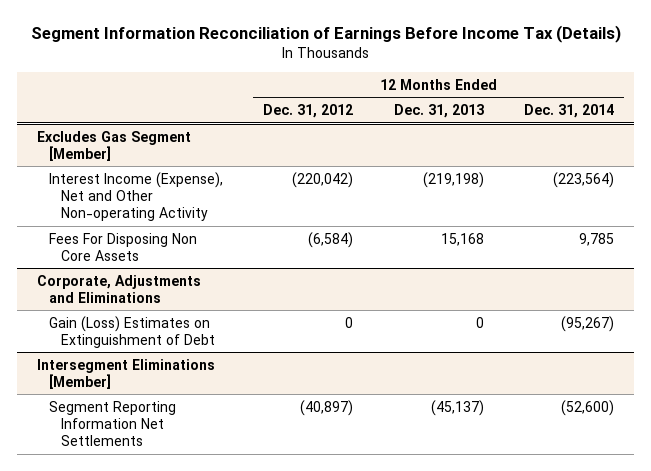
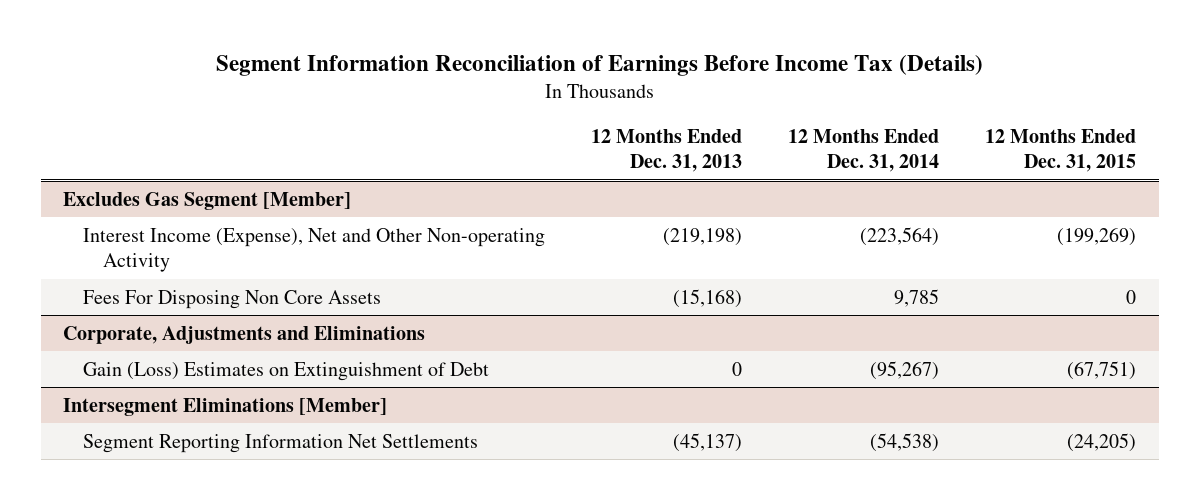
- | 12 Months Ended Dec. 31, 2012 | 12 Months Ended Dec. 31, 2013 | 12 Months Ended Dec. 31, 2014
+ | 12 Months Ended Dec. 31, 2013 | 12 Months Ended Dec. 31, 2014 | 12 Months Ended Dec. 31, 2015
@ Excludes Gas Segment [Member]
- Fees For Disposing Non Core Assets | (6,584) | 15,168 | 9,785
+ Fees For Disposing Non Core Assets | (15,168) | 9,785 | 0
@ Intersegment Eliminations [Member]
- Segment Reporting Information Net Settlements | (40,897) | (45,137) | (52,600)
+ Segment Reporting Information Net Settlements | (45,137) | (54,538) | (24,205)

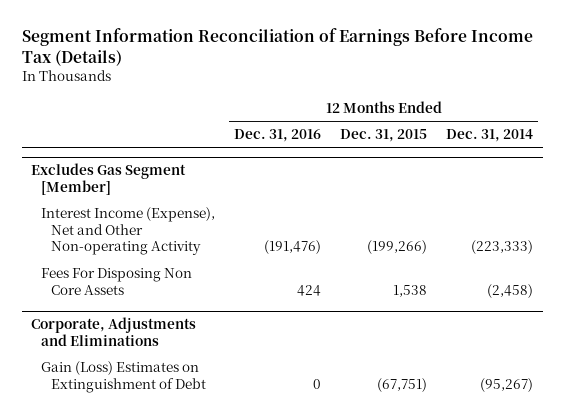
- | 12 Months Ended Dec. 31, 2013 | 12 Months Ended Dec. 31, 2014 | 12 Months Ended Dec. 31, 2015
+ | 12 Months Ended Dec. 31, 2016 | 12 Months Ended Dec. 31, 2015 | 12 Months Ended Dec. 31, 2014
@ Excludes Gas Segment [Member]
- Interest Income (Expense), Net and Other Non-operating Activity | (219,198) | (223,564) | (199,269)
- Fees For Disposing Non Core Assets | (15,168) | 9,785 | 0
+ Interest Income (Expense), Net and Other Non-operating Activity | (191,476) | (199,266) | (223,333)
+ Fees For Disposing Non Core Assets | 424 | 1,538 | (2,458)
- Intersegment Eliminations [Member]
- Segment Reporting Information Net Settlements | (45,137) | (54,538) | (24,205)

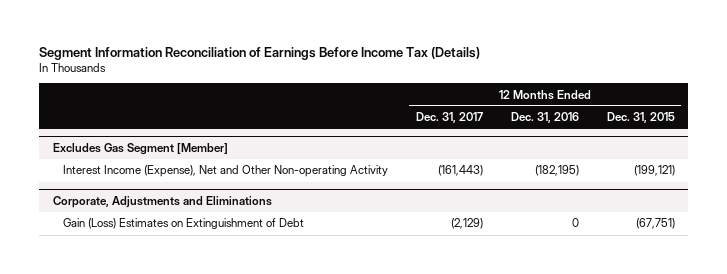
- | 12 Months Ended Dec. 31, 2016 | 12 Months Ended Dec. 31, 2015 | 12 Months Ended Dec. 31, 2014
+ | 12 Months Ended Dec. 31, 2017 | 12 Months Ended Dec. 31, 2016 | 12 Months Ended Dec. 31, 2015
@ Excludes Gas Segment [Member]
- Interest Income (Expense), Net and Other Non-operating Activity | (191,476) | (199,266) | (223,333)
- Fees For Disposing Non Core Assets | 424 | 1,538 | (2,458)
+ Interest Income (Expense), Net and Other Non-operating Activity | (161,443) | (182,195) | (199,121)

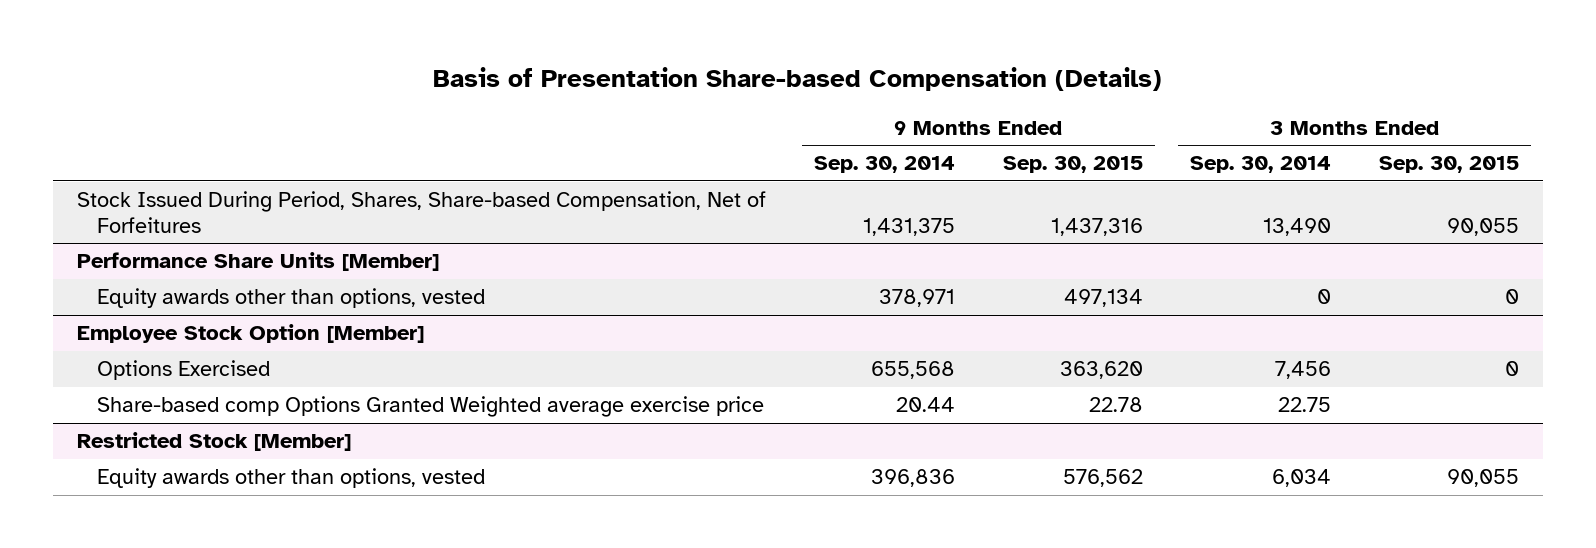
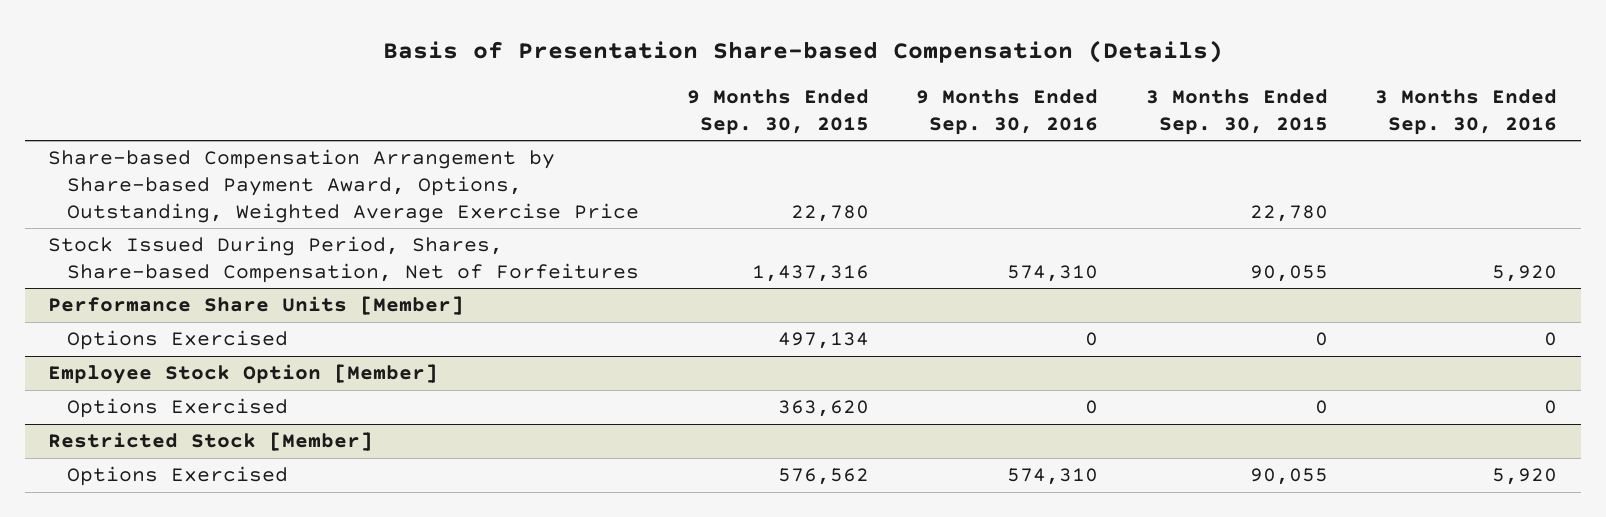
- | 9 Months Ended Sep. 30, 2014 | 9 Months Ended Sep. 30, 2015 | 3 Months Ended Sep. 30, 2014 | 3 Months Ended Sep. 30, 2015
+ | 9 Months Ended Sep. 30, 2015 | 9 Months Ended Sep. 30, 2016 | 3 Months Ended Sep. 30, 2015 | 3 Months Ended Sep. 30, 2016
+ Share-based Compensation Arrangement by Share-based Payment Award, Options, Outstanding, Weighted Average Exercise Price | 22,780 | | 22,780 |
@ Performance Share Units [Member]
- Equity awards other than options, vested | 378,971 | 497,134 | 0 | 0
+ Options Exercised | 497,134 | 0 | 0 | 0
@ Employee Stock Option [Member]
- Share-based comp Options Granted Weighted average exercise price | 20.44 | 22.78 | 22.75 |
@ Restricted Stock [Member]
- Equity awards other than options, vested | 396,836 | 576,562 | 6,034 | 90,055
+ Options Exercised | 576,562 | 574,310 | 90,055 | 5,920

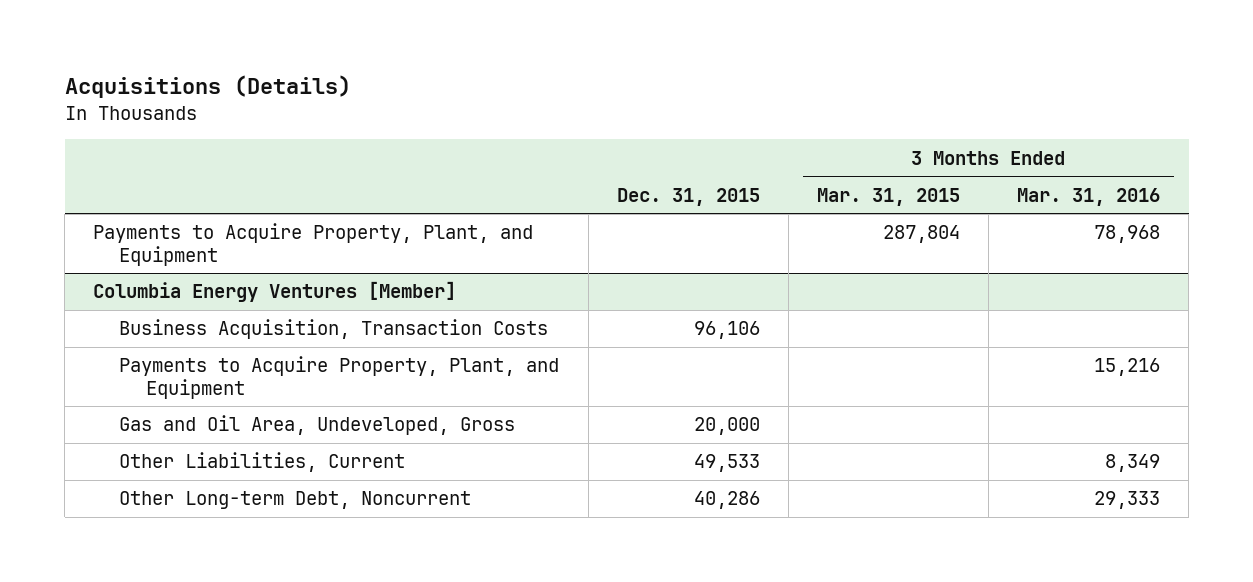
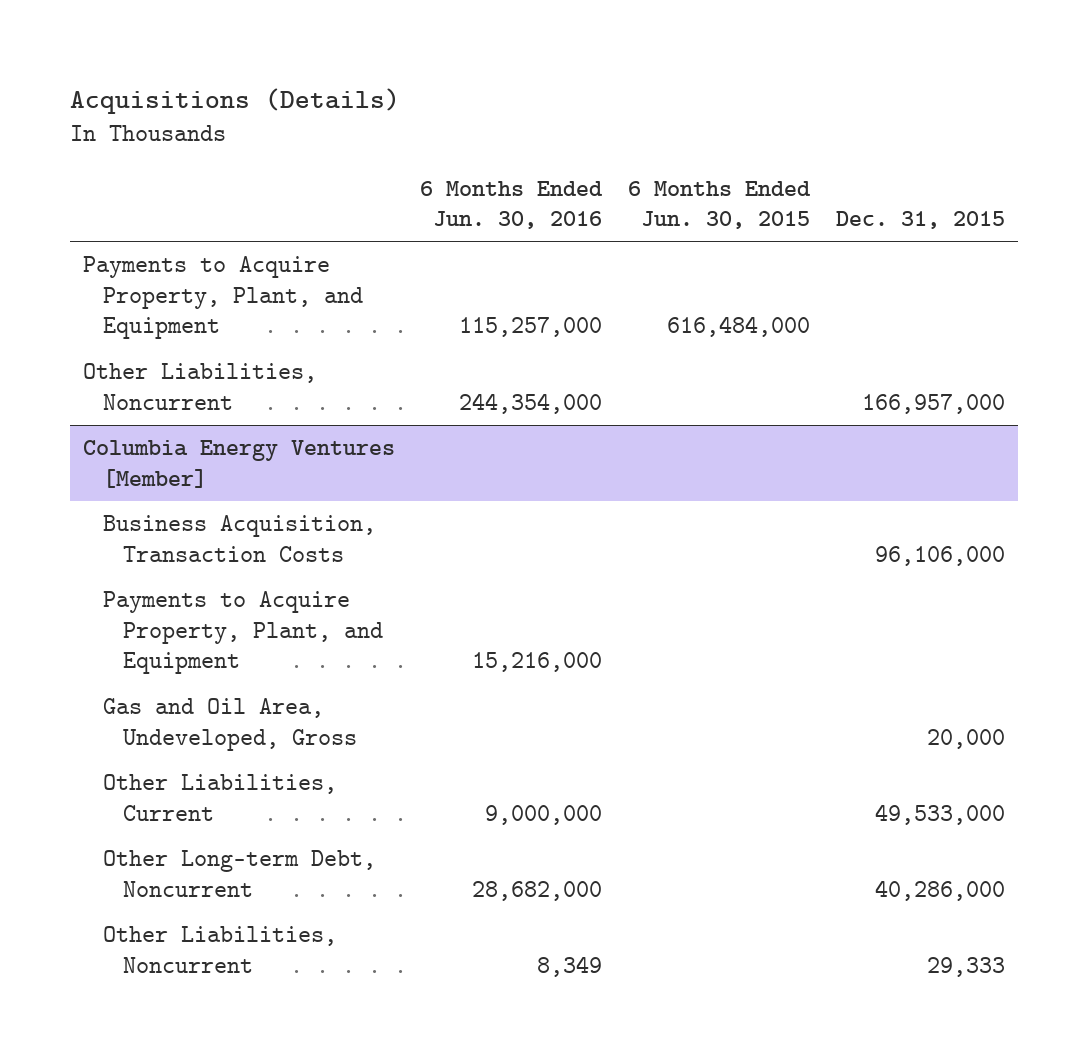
- | Dec. 31, 2015 | 3 Months Ended Mar. 31, 2015 | 3 Months Ended Mar. 31, 2016
+ | 6 Months Ended Jun. 30, 2016 | 6 Months Ended Jun. 30, 2015 | Dec. 31, 2015
+ Other Liabilities, Noncurrent | 244,354,000 | | 166,957,000
@ Columbia Energy Ventures [Member]
- Business Acquisition, Transaction Costs | 96,106 | |
+ Business Acquisition, Transaction Costs | | | 96,106,000
- Other Liabilities, Current | 49,533 | | 8,349
- Other Long-term Debt, Noncurrent | 40,286 | | 29,333
+ Other Liabilities, Current | 9,000,000 | | 49,533,000
+ Other Long-term Debt, Noncurrent | 28,682,000 | | 40,286,000
+ Other Liabilities, Noncurrent | 8,349 | | 29,333

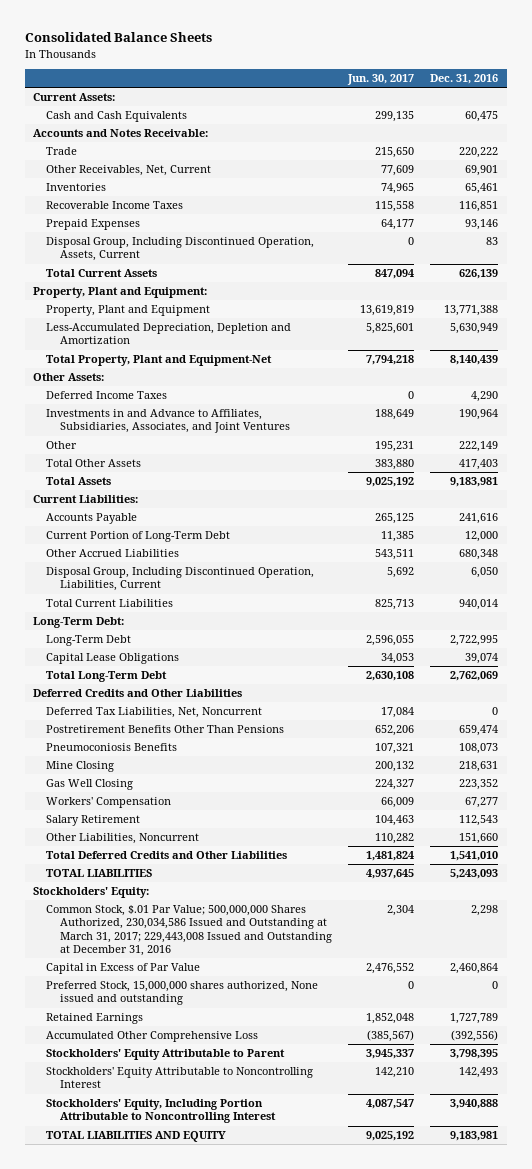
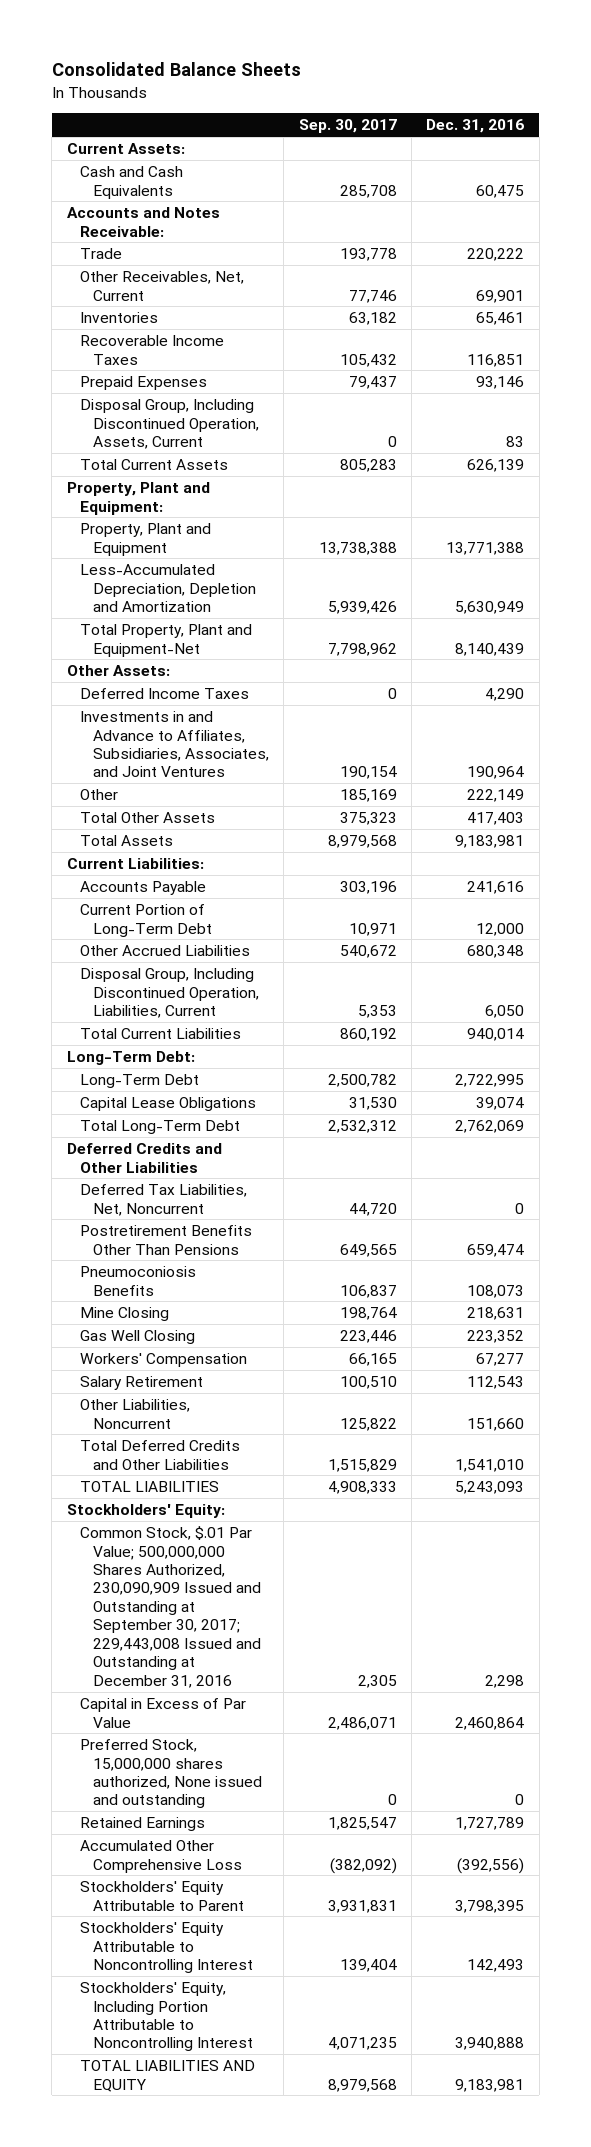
- | Jun. 30, 2017 | Dec. 31, 2016
+ | Sep. 30, 2017 | Dec. 31, 2016
- Common Stock, $.01 Par Value; 500,000,000 Shares Authorized, 230,034,586 Issued and Outstanding at March 31, 2017; 229,443,008 Issued and Outstanding at December 31, 2016 | 2,304 | 2,298
+ Common Stock, $.01 Par Value; 500,000,000 Shares Authorized, 230,090,909 Issued and Outstanding at September 30, 2017; 229,443,008 Issued and Outstanding at December 31, 2016 | 2,305 | 2,298

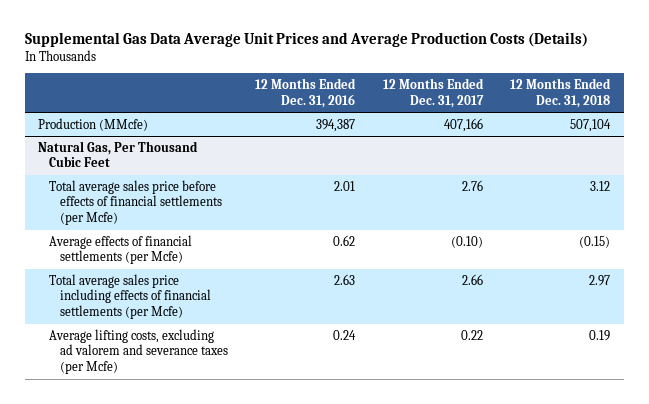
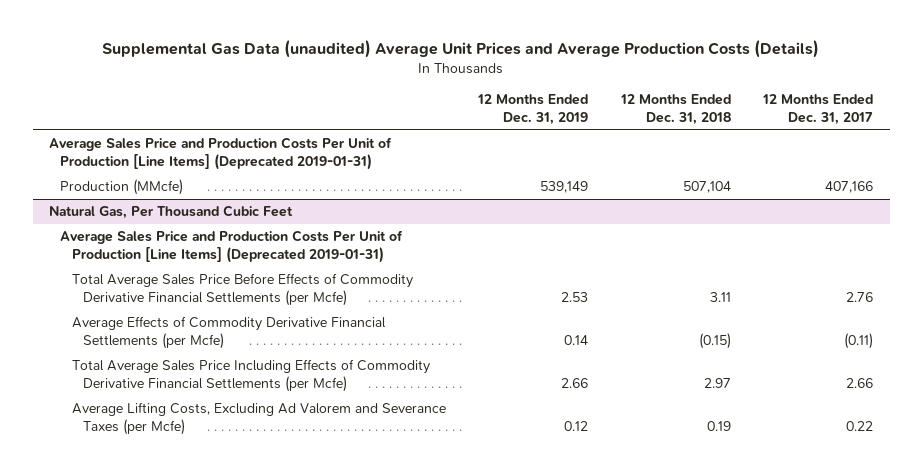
- Supplemental Gas Data Average Unit Prices and Average Production Costs (Details)
+ Supplemental Gas Data (unaudited) Average Unit Prices and Average Production Costs (Details)
- | 12 Months Ended Dec. 31, 2016 | 12 Months Ended Dec. 31, 2017 | 12 Months Ended Dec. 31, 2018
+ | 12 Months Ended Dec. 31, 2019 | 12 Months Ended Dec. 31, 2018 | 12 Months Ended Dec. 31, 2017
+ Average Sales Price and Production Costs Per Unit of Production [Line Items] (Deprecated 2019-01-31)
@ Natural Gas, Per Thousand Cubic Feet
- Total average sales price before effects of financial settlements (per Mcfe) | 2.01 | 2.76 | 3.12
- Average effects of financial settlements (per Mcfe) | 0.62 | (0.10) | (0.15)
- Total average sales price including effects of financial settlements (per Mcfe) | 2.63 | 2.66 | 2.97
- Average lifting costs, excluding ad valorem and severance taxes (per Mcfe) | 0.24 | 0.22 | 0.19
+ Average Sales Price and Production Costs Per Unit of Production [Line Items] (Deprecated 2019-01-31)
+ Total Average Sales Price Before Effects of Commodity Derivative Financial Settlements (per Mcfe) | 2.53 | 3.11 | 2.76
+ Average Effects of Commodity Derivative Financial Settlements (per Mcfe) | 0.14 | (0.15) | (0.11)
+ Total Average Sales Price Including Effects of Commodity Derivative Financial Settlements (per Mcfe) | 2.66 | 2.97 | 2.66
+ Average Lifting Costs, Excluding Ad Valorem and Severance Taxes (per Mcfe) | 0.12 | 0.19 | 0.22

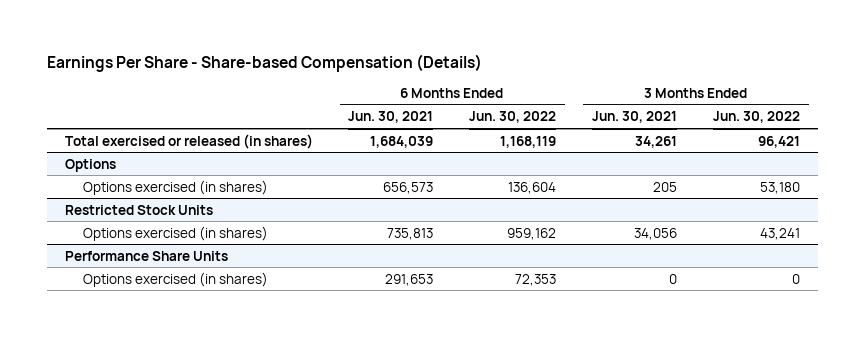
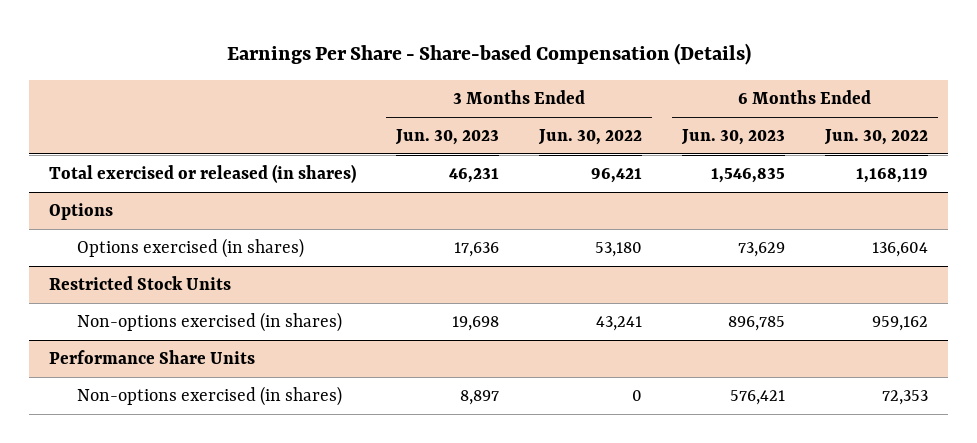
- | 6 Months Ended Jun. 30, 2021 | 6 Months Ended Jun. 30, 2022 | 3 Months Ended Jun. 30, 2021 | 3 Months Ended Jun. 30, 2022
+ | 3 Months Ended Jun. 30, 2023 | 3 Months Ended Jun. 30, 2022 | 6 Months Ended Jun. 30, 2023 | 6 Months Ended Jun. 30, 2022
@ Restricted Stock Units
- Options exercised (in shares) | 735,813 | 959,162 | 34,056 | 43,241
+ Non-options exercised (in shares) | 19,698 | 43,241 | 896,785 | 959,162
@ Performance Share Units
- Options exercised (in shares) | 291,653 | 72,353 | 0 | 0
+ Non-options exercised (in shares) | 8,897 | 0 | 576,421 | 72,353

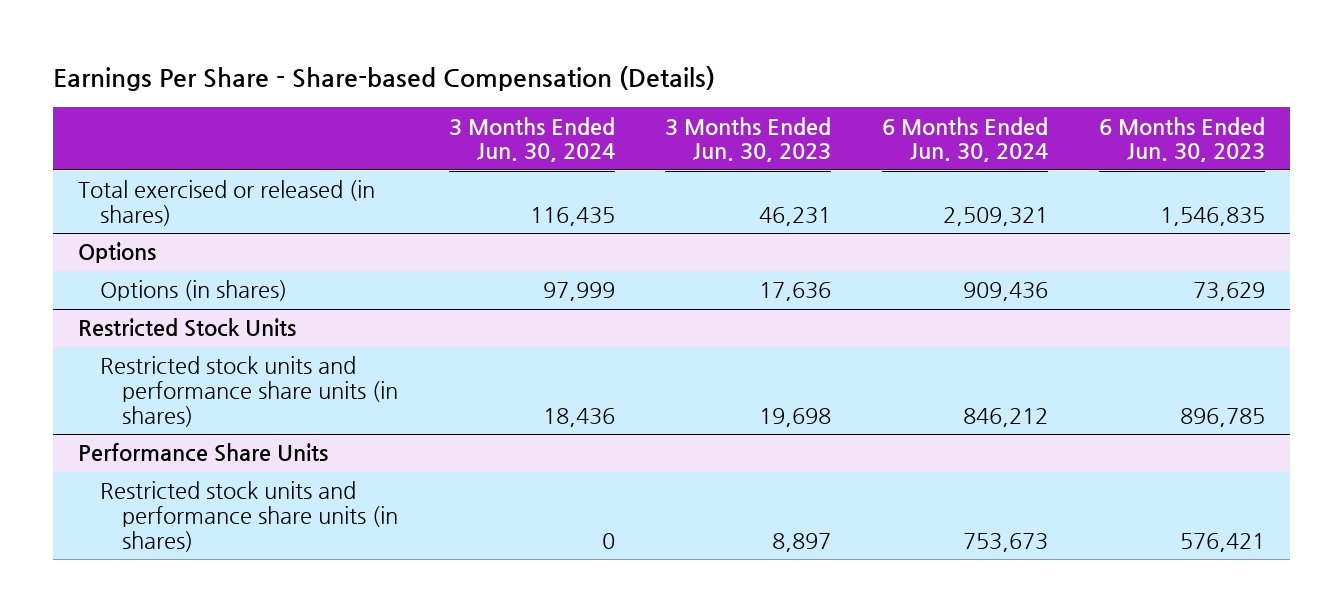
- | 3 Months Ended Jun. 30, 2023 | 3 Months Ended Jun. 30, 2022 | 6 Months Ended Jun. 30, 2023 | 6 Months Ended Jun. 30, 2022
+ | 3 Months Ended Jun. 30, 2024 | 3 Months Ended Jun. 30, 2023 | 6 Months Ended Jun. 30, 2024 | 6 Months Ended Jun. 30, 2023
@ Options
- Options exercised (in shares) | 17,636 | 53,180 | 73,629 | 136,604
+ Options (in shares) | 97,999 | 17,636 | 909,436 | 73,629
@ Restricted Stock Units
- Non-options exercised (in shares) | 19,698 | 43,241 | 896,785 | 959,162
+ Restricted stock units and performance share units (in shares) | 18,436 | 19,698 | 846,212 | 896,785
@ Performance Share Units
- Non-options exercised (in shares) | 8,897 | 0 | 576,421 | 72,353
+ Restricted stock units and performance share units (in shares) | 0 | 8,897 | 753,673 | 576,421

